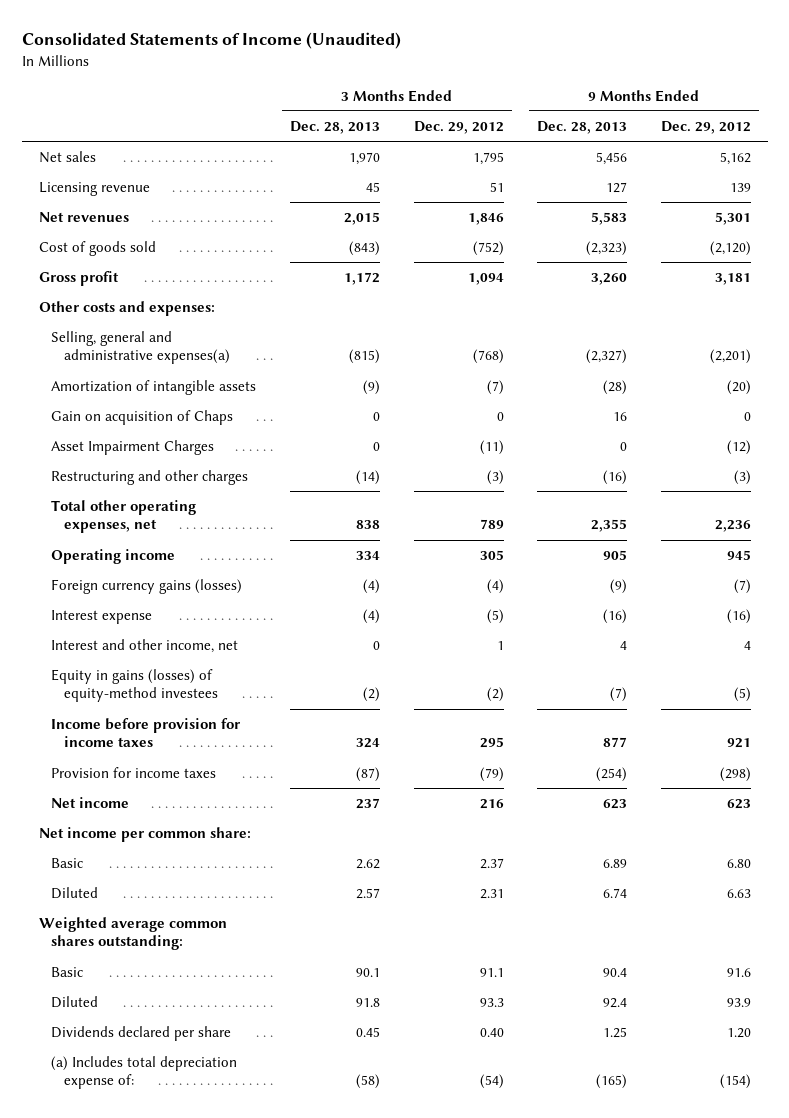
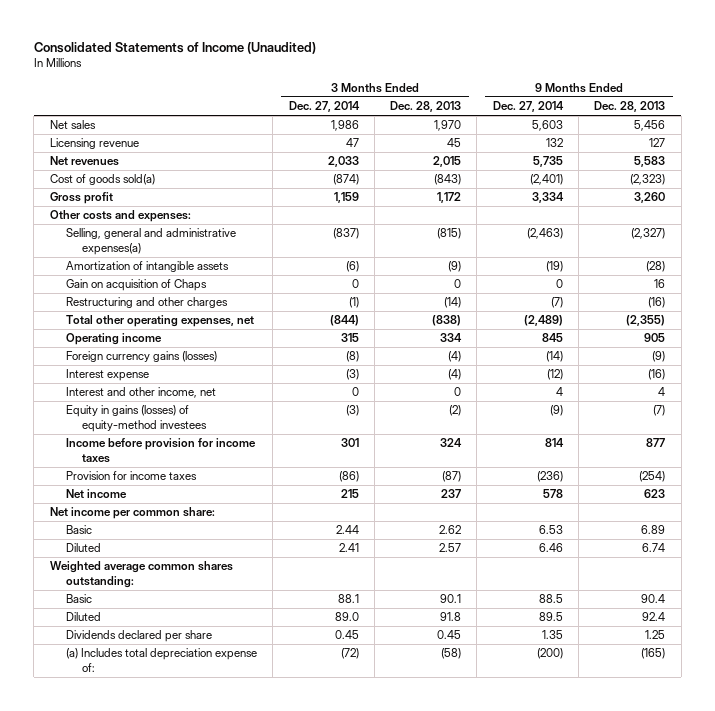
- | 3 Months Ended Dec. 28, 2013 | 3 Months Ended Dec. 29, 2012 | 9 Months Ended Dec. 28, 2013 | 9 Months Ended Dec. 29, 2012
+ | 3 Months Ended Dec. 27, 2014 | 3 Months Ended Dec. 28, 2013 | 9 Months Ended Dec. 27, 2014 | 9 Months Ended Dec. 28, 2013
- Cost of goods sold | (843) | (752) | (2,323) | (2,120)
+ Cost of goods sold(a) | (874) | (843) | (2,401) | (2,323)
- Asset Impairment Charges | 0 | (11) | 0 | (12)
- Total other operating expenses, net | 838 | 789 | 2,355 | 2,236
+ Total other operating expenses, net | (844) | (838) | (2,489) | (2,355)

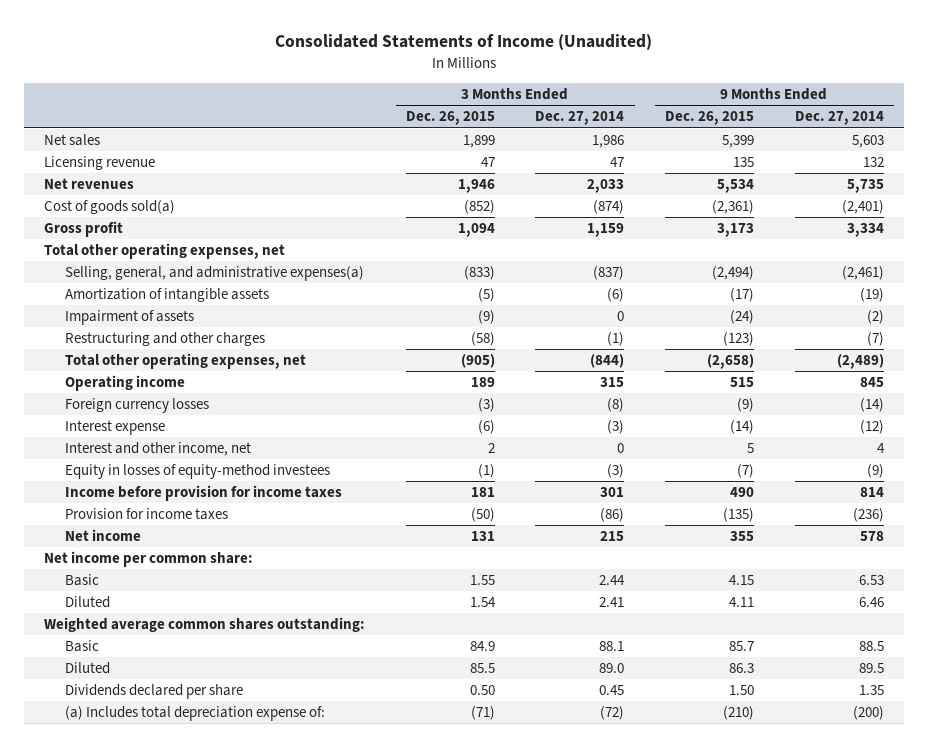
- | 3 Months Ended Dec. 27, 2014 | 3 Months Ended Dec. 28, 2013 | 9 Months Ended Dec. 27, 2014 | 9 Months Ended Dec. 28, 2013
+ | 3 Months Ended Dec. 26, 2015 | 3 Months Ended Dec. 27, 2014 | 9 Months Ended Dec. 26, 2015 | 9 Months Ended Dec. 27, 2014
- Other costs and expenses:
- Selling, general and administrative expenses(a) | (837) | (815) | (2,463) | (2,327)
+ Total other operating expenses, net
+ Selling, general, and administrative expenses(a) | (833) | (837) | (2,494) | (2,461)
- Gain on acquisition of Chaps | 0 | 0 | 0 | 16
+ Impairment of assets | (9) | 0 | (24) | (2)
- Foreign currency gains (losses) | (8) | (4) | (14) | (9)
+ Foreign currency losses | (3) | (8) | (9) | (14)
- Equity in gains (losses) of equity-method investees | (3) | (2) | (9) | (7)
+ Equity in losses of equity-method investees | (1) | (3) | (7) | (9)

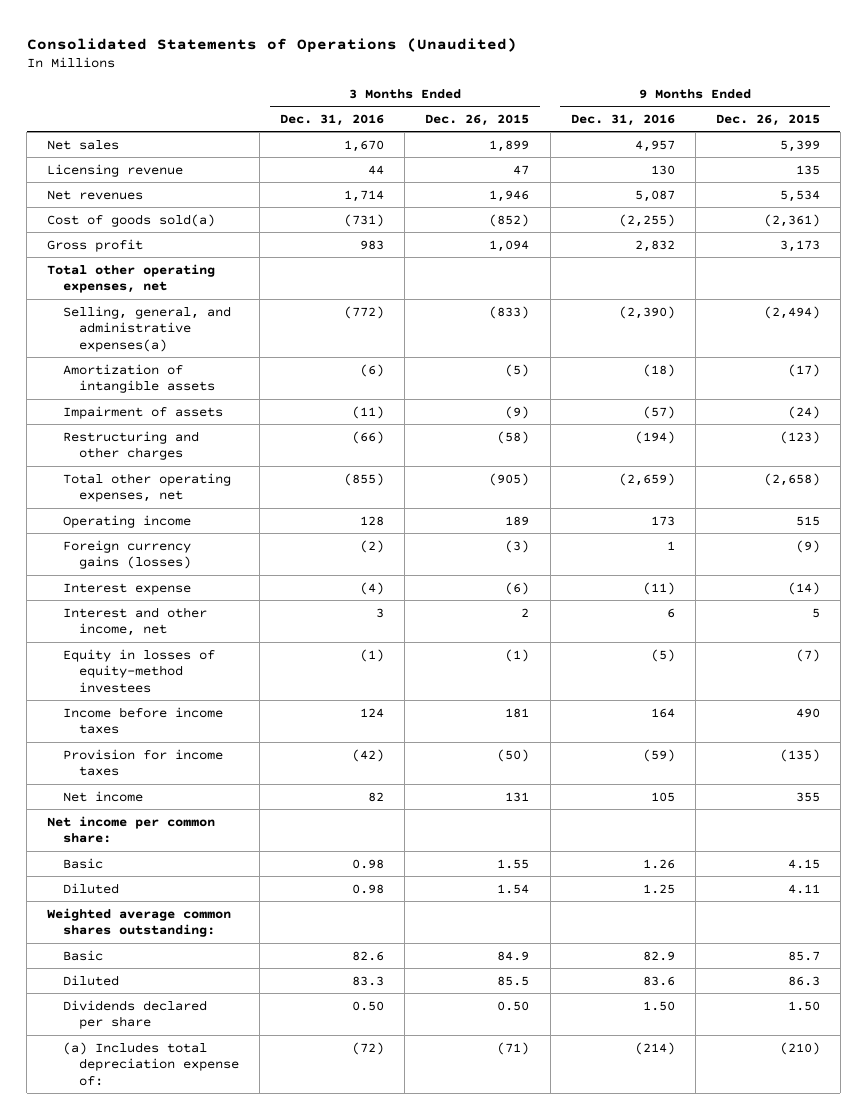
- Consolidated Statements of Income (Unaudited)
+ Consolidated Statements of Operations (Unaudited)
- | 3 Months Ended Dec. 26, 2015 | 3 Months Ended Dec. 27, 2014 | 9 Months Ended Dec. 26, 2015 | 9 Months Ended Dec. 27, 2014
+ | 3 Months Ended Dec. 31, 2016 | 3 Months Ended Dec. 26, 2015 | 9 Months Ended Dec. 31, 2016 | 9 Months Ended Dec. 26, 2015
- Foreign currency losses | (3) | (8) | (9) | (14)
+ Foreign currency gains (losses) | (2) | (3) | 1 | (9)
- Income before provision for income taxes | 181 | 301 | 490 | 814
+ Income before income taxes | 124 | 181 | 164 | 490

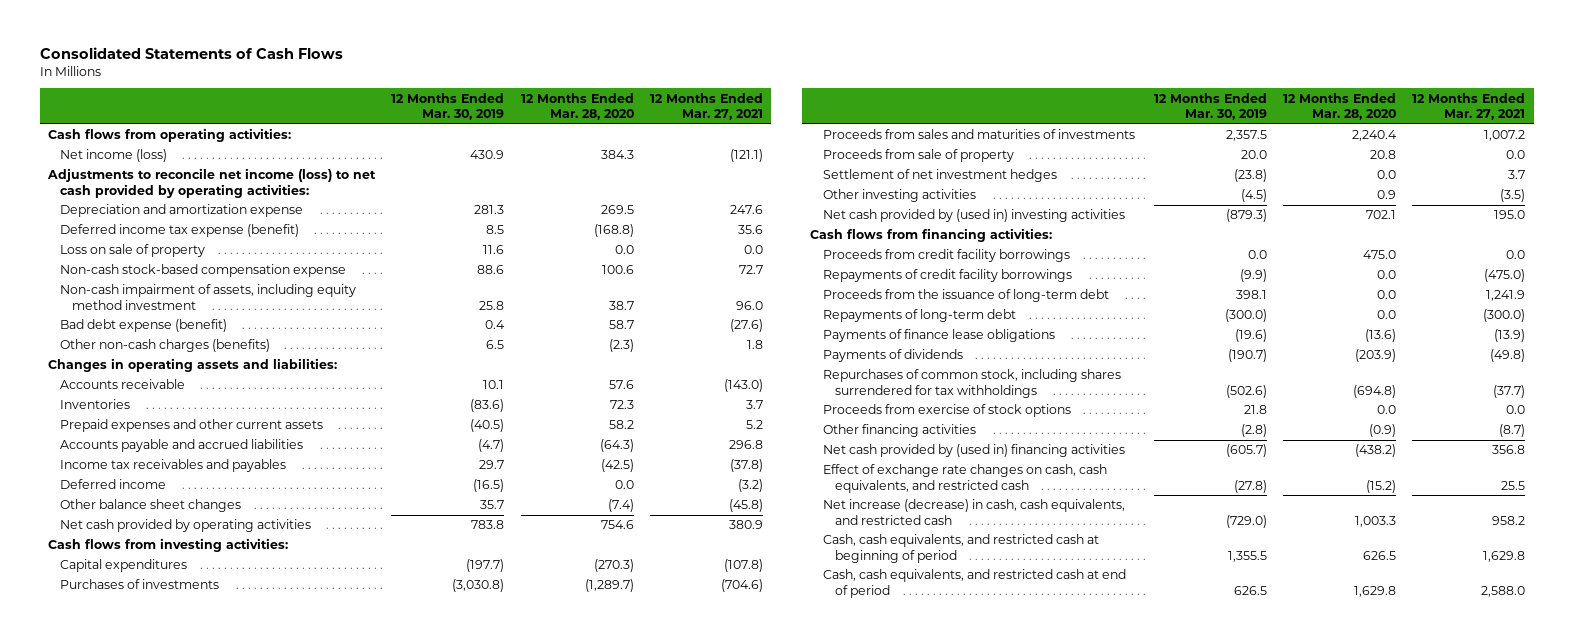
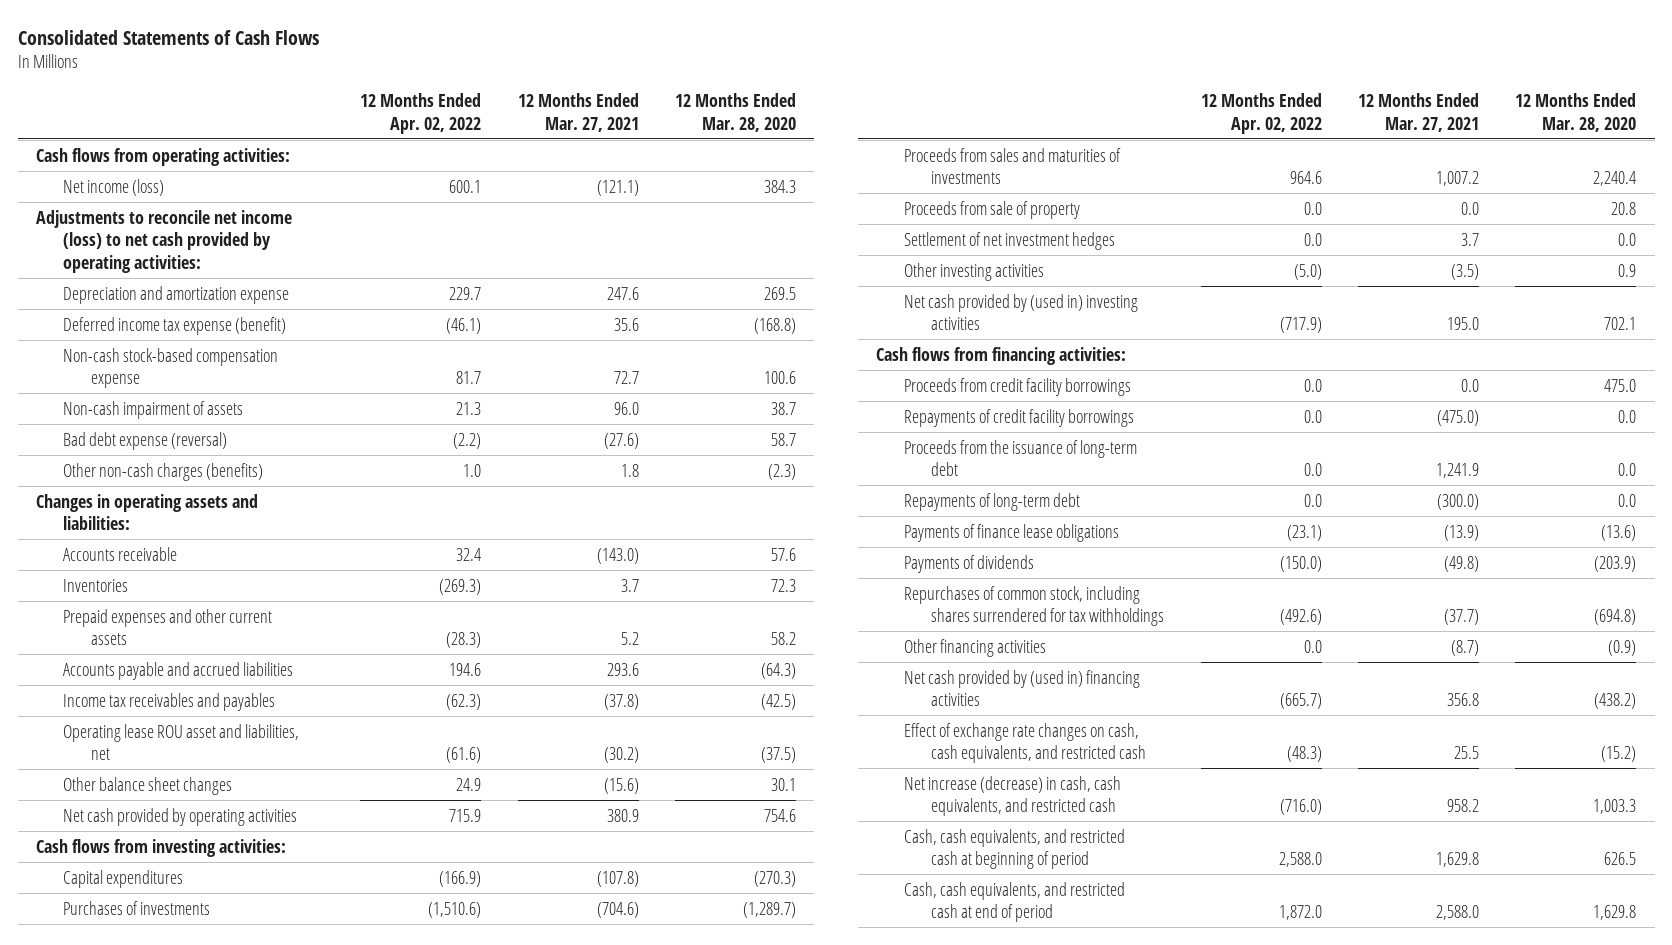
- | 12 Months Ended Mar. 30, 2019 | 12 Months Ended Mar. 28, 2020 | 12 Months Ended Mar. 27, 2021
+ | 12 Months Ended Apr. 02, 2022 | 12 Months Ended Mar. 27, 2021 | 12 Months Ended Mar. 28, 2020
- Loss on sale of property | 11.6 | 0.0 | 0.0
- Non-cash impairment of assets, including equity method investment | 25.8 | 38.7 | 96.0
- Bad debt expense (benefit) | 0.4 | 58.7 | (27.6)
+ Non-cash impairment of assets | 21.3 | 96.0 | 38.7
+ Bad debt expense (reversal) | (2.2) | (27.6) | 58.7
- Accounts payable and accrued liabilities | (4.7) | (64.3) | 296.8
+ Accounts payable and accrued liabilities | 194.6 | 293.6 | (64.3)
- Deferred income | (16.5) | 0.0 | (3.2)
- Other balance sheet changes | 35.7 | (7.4) | (45.8)
+ Operating lease ROU asset and liabilities, net | (61.6) | (30.2) | (37.5)
+ Other balance sheet changes | 24.9 | (15.6) | 30.1
- Proceeds from exercise of stock options | 21.8 | 0.0 | 0.0

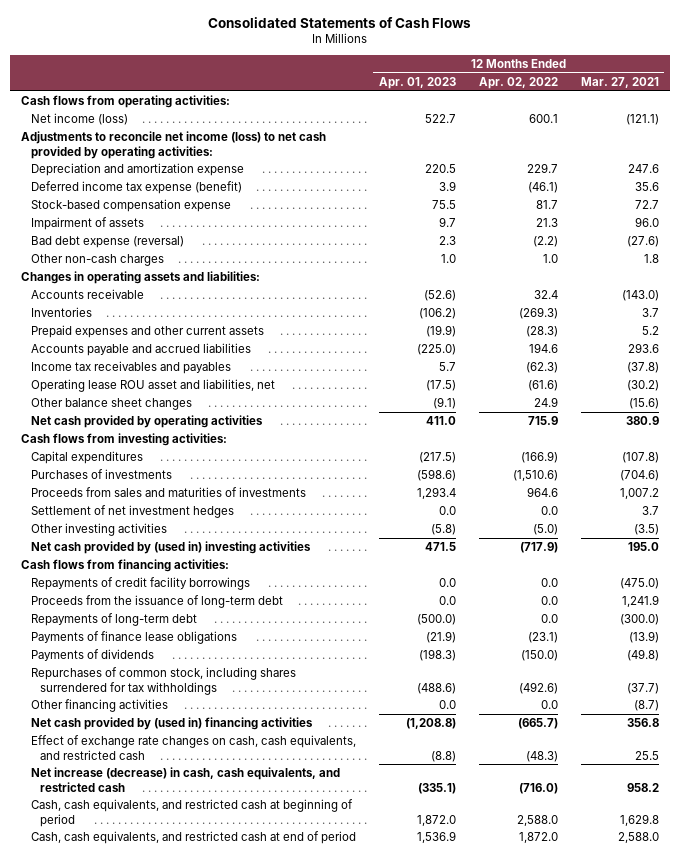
- | 12 Months Ended Apr. 02, 2022 | 12 Months Ended Mar. 27, 2021 | 12 Months Ended Mar. 28, 2020
+ | 12 Months Ended Apr. 01, 2023 | 12 Months Ended Apr. 02, 2022 | 12 Months Ended Mar. 27, 2021
- Non-cash stock-based compensation expense | 81.7 | 72.7 | 100.6
- Non-cash impairment of assets | 21.3 | 96.0 | 38.7
+ Stock-based compensation expense | 75.5 | 81.7 | 72.7
+ Impairment of assets | 9.7 | 21.3 | 96.0
- Other non-cash charges (benefits) | 1.0 | 1.8 | (2.3)
+ Other non-cash charges | 1.0 | 1.0 | 1.8
- Proceeds from sale of property | 0.0 | 0.0 | 20.8
- Proceeds from credit facility borrowings | 0.0 | 0.0 | 475.0

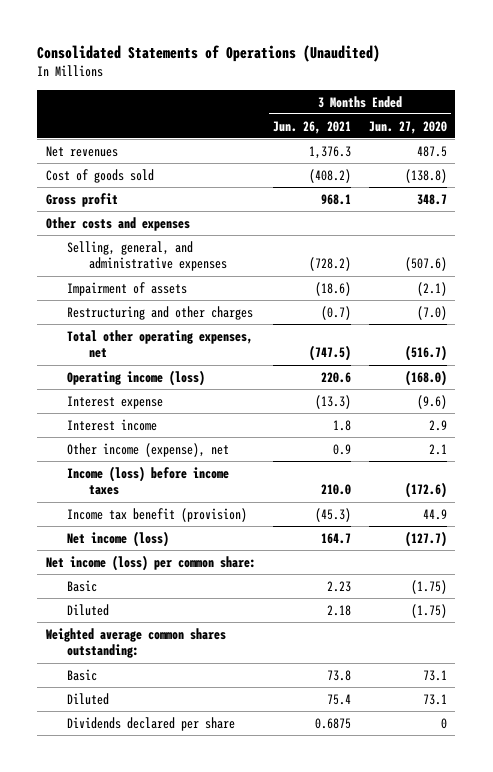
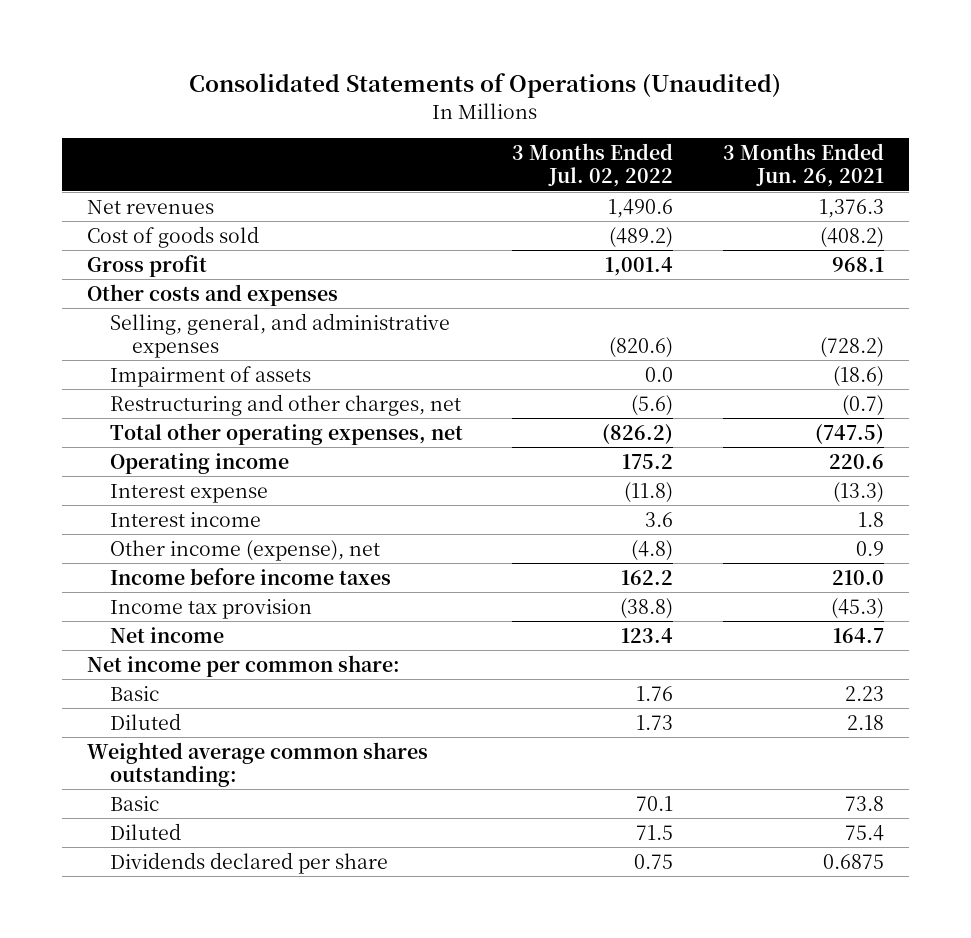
- | 3 Months Ended Jun. 26, 2021 | 3 Months Ended Jun. 27, 2020
+ | 3 Months Ended Jul. 02, 2022 | 3 Months Ended Jun. 26, 2021
- Restructuring and other charges | (0.7) | (7.0)
+ Restructuring and other charges, net | (5.6) | (0.7)
- Operating income (loss) | 220.6 | (168.0)
+ Operating income | 175.2 | 220.6
- Income (loss) before income taxes | 210.0 | (172.6)
- Income tax benefit (provision) | (45.3) | 44.9
- Net income (loss) | 164.7 | (127.7)
- Net income (loss) per common share:
+ Income before income taxes | 162.2 | 210.0
+ Income tax provision | (38.8) | (45.3)
+ Net income | 123.4 | 164.7
+ Net income per common share:

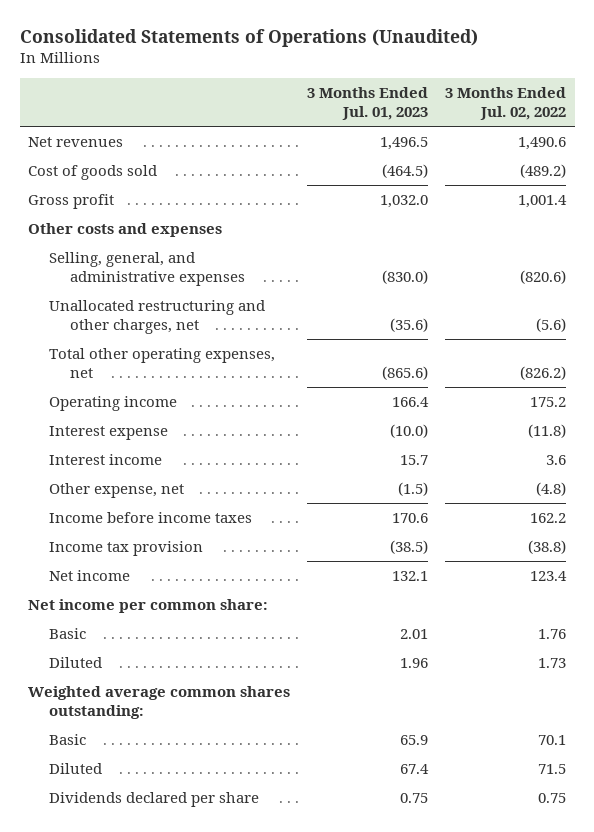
- | 3 Months Ended Jul. 02, 2022 | 3 Months Ended Jun. 26, 2021
+ | 3 Months Ended Jul. 01, 2023 | 3 Months Ended Jul. 02, 2022
- Impairment of assets | 0.0 | (18.6)
- Restructuring and other charges, net | (5.6) | (0.7)
+ Unallocated restructuring and other charges, net | (35.6) | (5.6)
- Other income (expense), net | (4.8) | 0.9
+ Other expense, net | (1.5) | (4.8)

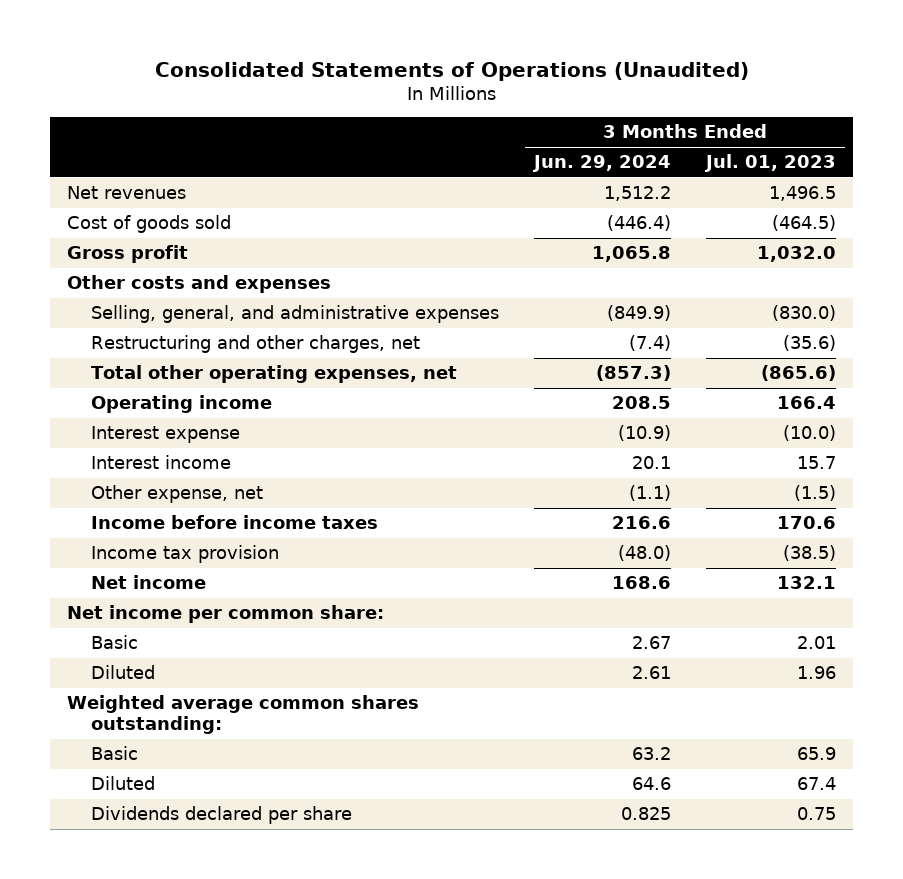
- | 3 Months Ended Jul. 01, 2023 | 3 Months Ended Jul. 02, 2022
+ | 3 Months Ended Jun. 29, 2024 | 3 Months Ended Jul. 01, 2023
- Unallocated restructuring and other charges, net | (35.6) | (5.6)
+ Restructuring and other charges, net | (7.4) | (35.6)

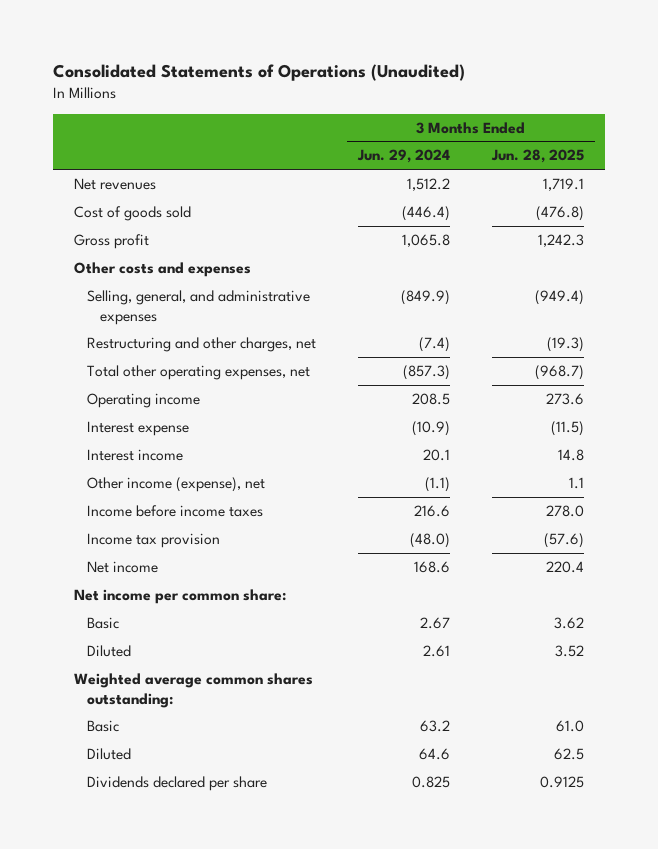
- | 3 Months Ended Jun. 29, 2024 | 3 Months Ended Jul. 01, 2023
+ | 3 Months Ended Jun. 29, 2024 | 3 Months Ended Jun. 28, 2025
- Other expense, net | (1.1) | (1.5)
+ Other income (expense), net | (1.1) | 1.1

